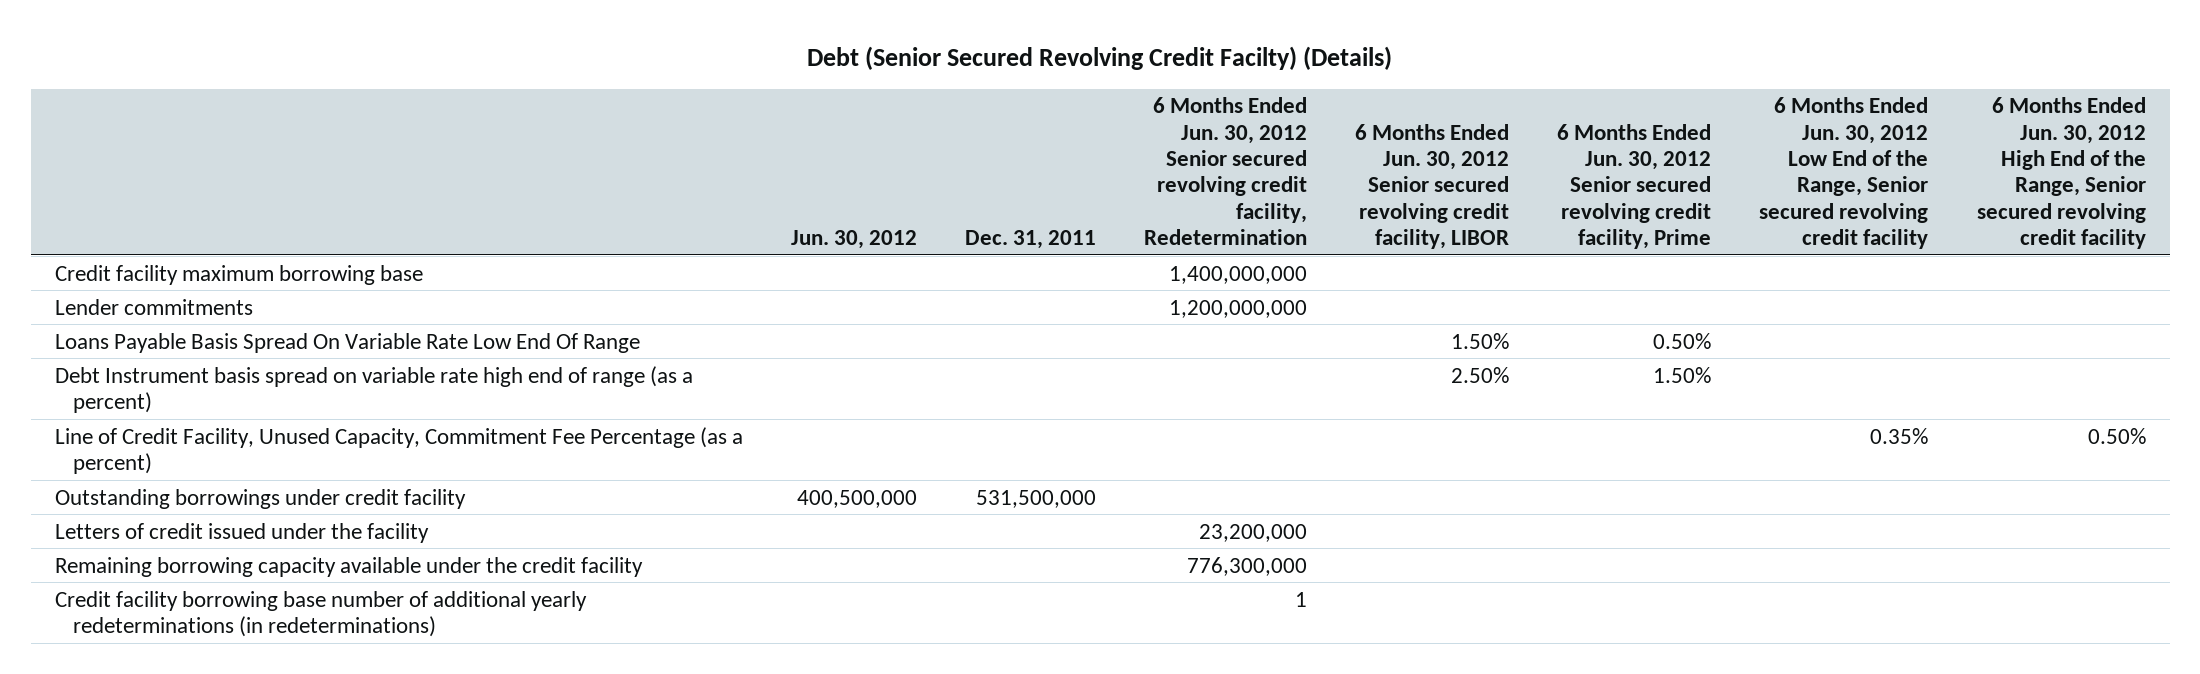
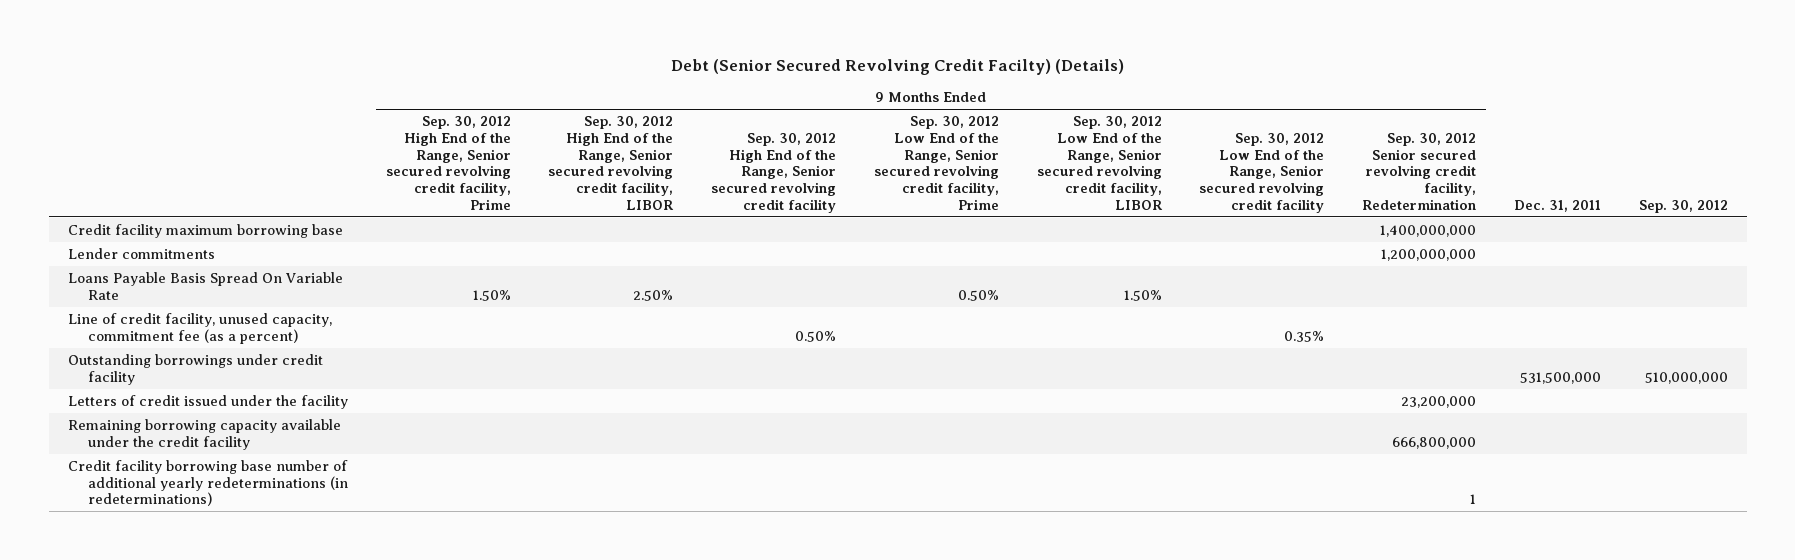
- | Jun. 30, 2012 | Dec. 31, 2011 | 6 Months Ended Jun. 30, 2012 Senior secured revolving credit facility, Redetermination | 6 Months Ended Jun. 30, 2012 Senior secured revolving credit facility, LIBOR | 6 Months Ended Jun. 30, 2012 Senior secured revolving credit facility, Prime | 6 Months Ended Jun. 30, 2012 Low End of the Range, Senior secured revolving credit facility | 6 Months Ended Jun. 30, 2012 High End of the Range, Senior secured revolving credit facility
+ | 9 Months Ended Sep. 30, 2012 High End of the Range, Senior secured revolving credit facility, Prime | 9 Months Ended Sep. 30, 2012 High End of the Range, Senior secured revolving credit facility, LIBOR | 9 Months Ended Sep. 30, 2012 High End of the Range, Senior secured revolving credit facility | 9 Months Ended Sep. 30, 2012 Low End of the Range, Senior secured revolving credit facility, Prime | 9 Months Ended Sep. 30, 2012 Low End of the Range, Senior secured revolving credit facility, LIBOR | 9 Months Ended Sep. 30, 2012 Low End of the Range, Senior secured revolving credit facility | 9 Months Ended Sep. 30, 2012 Senior secured revolving credit facility, Redetermination | Dec. 31, 2011 | Sep. 30, 2012
- Loans Payable Basis Spread On Variable Rate Low End Of Range | | | | 1.50% | 0.50% | |
- Debt Instrument basis spread on variable rate high end of range (as a percent) | | | | 2.50% | 1.50% | |
- Line of Credit Facility, Unused Capacity, Commitment Fee Percentage (as a percent) | | | | | | 0.35% | 0.50%
+ Loans Payable Basis Spread On Variable Rate | 1.50% | 2.50% | | 0.50% | 1.50% | | | |
+ Line of credit facility, unused capacity, commitment fee (as a percent) | | | 0.50% | | | 0.35% | | |

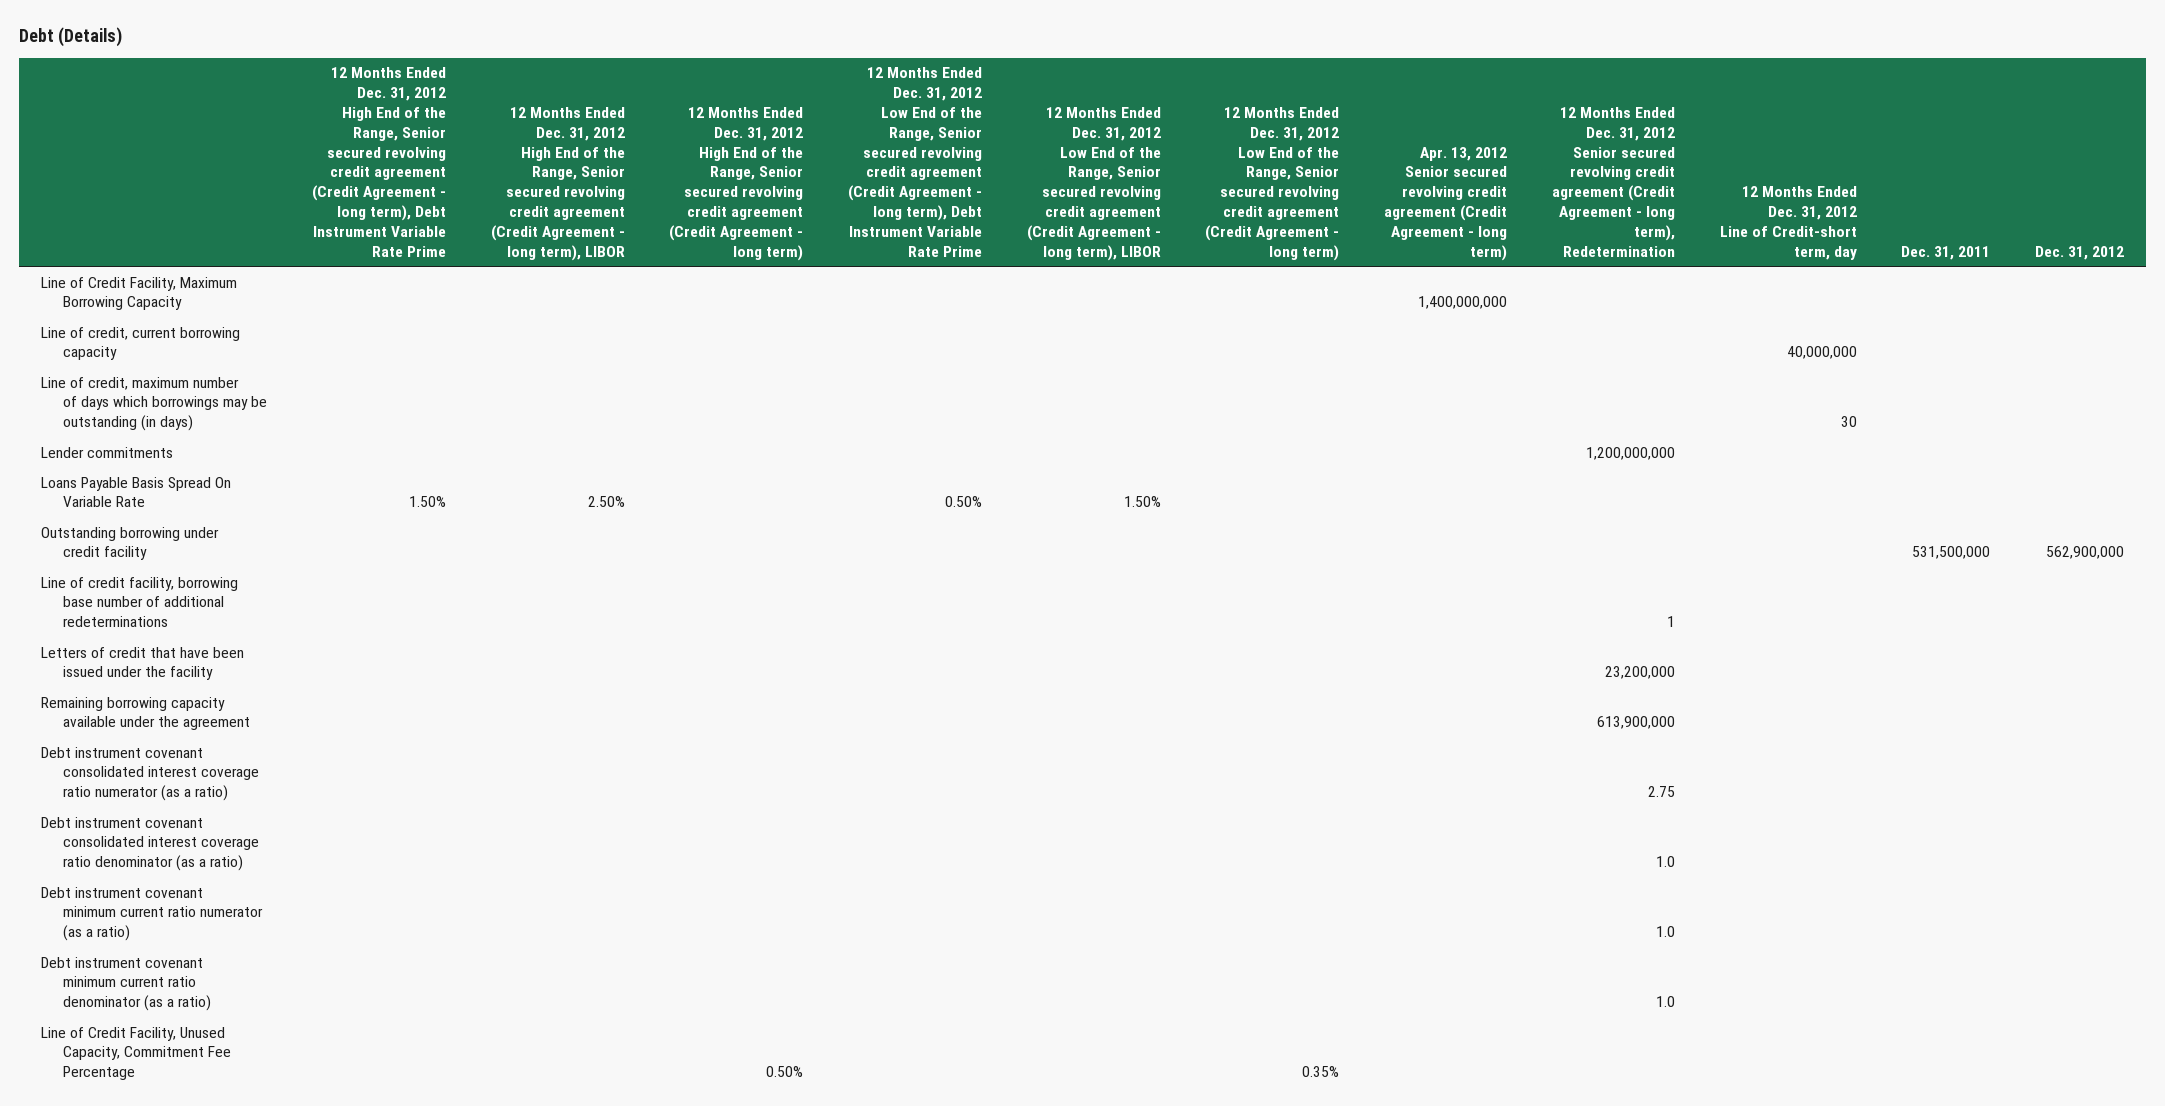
- Debt (Senior Secured Revolving Credit Facilty) (Details)
+ Debt (Details)
- | 9 Months Ended Sep. 30, 2012 High End of the Range, Senior secured revolving credit facility, Prime | 9 Months Ended Sep. 30, 2012 High End of the Range, Senior secured revolving credit facility, LIBOR | 9 Months Ended Sep. 30, 2012 High End of the Range, Senior secured revolving credit facility | 9 Months Ended Sep. 30, 2012 Low End of the Range, Senior secured revolving credit facility, Prime | 9 Months Ended Sep. 30, 2012 Low End of the Range, Senior secured revolving credit facility, LIBOR | 9 Months Ended Sep. 30, 2012 Low End of the Range, Senior secured revolving credit facility | 9 Months Ended Sep. 30, 2012 Senior secured revolving credit facility, Redetermination | Dec. 31, 2011 | Sep. 30, 2012
+ | 12 Months Ended Dec. 31, 2012 High End of the Range, Senior secured revolving credit agreement (Credit Agreement - long term), Debt Instrument Variable Rate Prime | 12 Months Ended Dec. 31, 2012 High End of the Range, Senior secured revolving credit agreement (Credit Agreement - long term), LIBOR | 12 Months Ended Dec. 31, 2012 High End of the Range, Senior secured revolving credit agreement (Credit Agreement - long term) | 12 Months Ended Dec. 31, 2012 Low End of the Range, Senior secured revolving credit agreement (Credit Agreement - long term), Debt Instrument Variable Rate Prime | 12 Months Ended Dec. 31, 2012 Low End of the Range, Senior secured revolving credit agreement (Credit Agreement - long term), LIBOR | 12 Months Ended Dec. 31, 2012 Low End of the Range, Senior secured revolving credit agreement (Credit Agreement - long term) | Apr. 13, 2012 Senior secured revolving credit agreement (Credit Agreement - long term) | 12 Months Ended Dec. 31, 2012 Senior secured revolving credit agreement (Credit Agreement - long term), Redetermination | 12 Months Ended Dec. 31, 2012 Line of Credit-short term, day | Dec. 31, 2011 | Dec. 31, 2012
- Credit facility maximum borrowing base | | | | | | | 1,400,000,000 | |
+ Line of Credit Facility, Maximum Borrowing Capacity | | | | | | | 1,400,000,000 | | | |
+ Line of credit, current borrowing capacity | | | | | | | | | 40,000,000 | |
+ Line of credit, maximum number of days which borrowings may be outstanding (in days) | | | | | | | | | 30 | |
- Line of credit facility, unused capacity, commitment fee (as a percent) | | | 0.50% | | | 0.35% | | |
- Outstanding borrowings under credit facility | | | | | | | | 531,500,000 | 510,000,000
- Letters of credit issued under the facility | | | | | | | 23,200,000 | |
- Remaining borrowing capacity available under the credit facility | | | | | | | 666,800,000 | |
- Credit facility borrowing base number of additional yearly redeterminations (in redeterminations) | | | | | | | 1 | |
+ Outstanding borrowing under credit facility | | | | | | | | | | 531,500,000 | 562,900,000
+ Line of credit facility, borrowing base number of additional redeterminations | | | | | | | | 1 | | |
+ Letters of credit that have been issued under the facility | | | | | | | | 23,200,000 | | |
+ Remaining borrowing capacity available under the agreement | | | | | | | | 613,900,000 | | |
+ Debt instrument covenant consolidated interest coverage ratio numerator (as a ratio) | | | | | | | | 2.75 | | |
+ Debt instrument covenant consolidated interest coverage ratio denominator (as a ratio) | | | | | | | | 1.0 | | |
+ Debt instrument covenant minimum current ratio numerator (as a ratio) | | | | | | | | 1.0 | | |
+ Debt instrument covenant minimum current ratio denominator (as a ratio) | | | | | | | | 1.0 | | |
+ Line of Credit Facility, Unused Capacity, Commitment Fee Percentage | | | 0.50% | | | 0.35% | | | | |

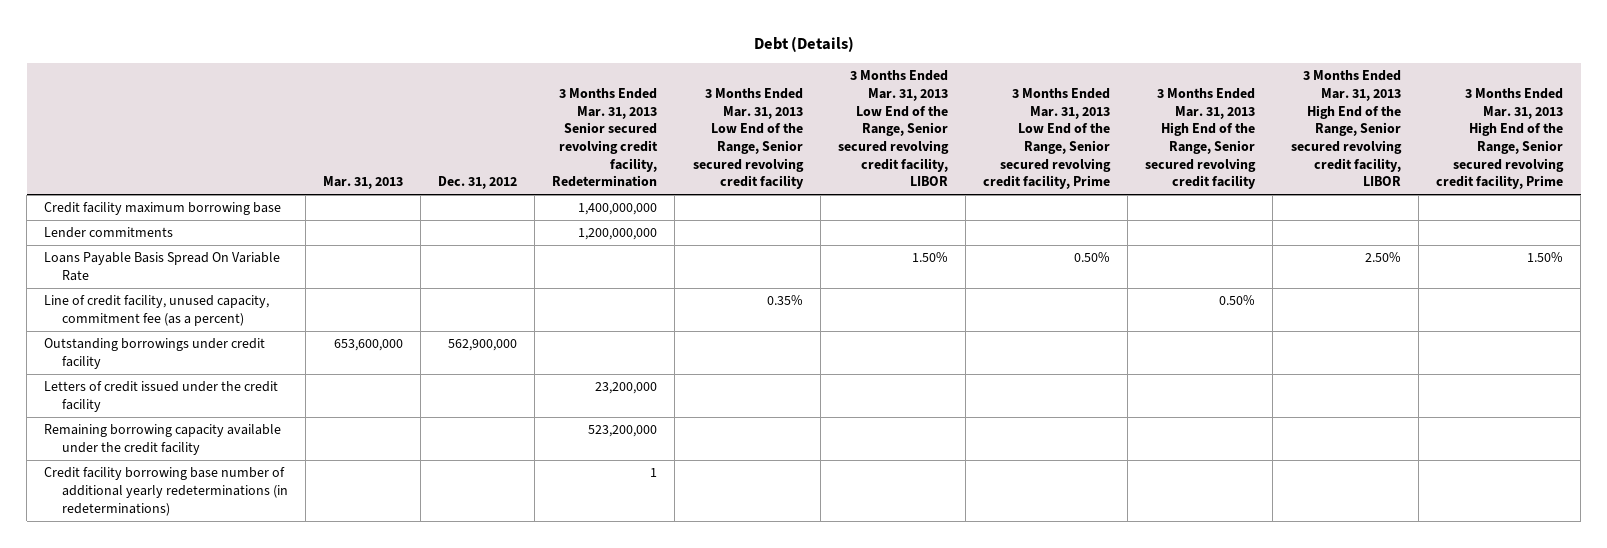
- | 12 Months Ended Dec. 31, 2012 High End of the Range, Senior secured revolving credit agreement (Credit Agreement - long term), Debt Instrument Variable Rate Prime | 12 Months Ended Dec. 31, 2012 High End of the Range, Senior secured revolving credit agreement (Credit Agreement - long term), LIBOR | 12 Months Ended Dec. 31, 2012 High End of the Range, Senior secured revolving credit agreement (Credit Agreement - long term) | 12 Months Ended Dec. 31, 2012 Low End of the Range, Senior secured revolving credit agreement (Credit Agreement - long term), Debt Instrument Variable Rate Prime | 12 Months Ended Dec. 31, 2012 Low End of the Range, Senior secured revolving credit agreement (Credit Agreement - long term), LIBOR | 12 Months Ended Dec. 31, 2012 Low End of the Range, Senior secured revolving credit agreement (Credit Agreement - long term) | Apr. 13, 2012 Senior secured revolving credit agreement (Credit Agreement - long term) | 12 Months Ended Dec. 31, 2012 Senior secured revolving credit agreement (Credit Agreement - long term), Redetermination | 12 Months Ended Dec. 31, 2012 Line of Credit-short term, day | Dec. 31, 2011 | Dec. 31, 2012
+ | Mar. 31, 2013 | Dec. 31, 2012 | 3 Months Ended Mar. 31, 2013 Senior secured revolving credit facility, Redetermination | 3 Months Ended Mar. 31, 2013 Low End of the Range, Senior secured revolving credit facility | 3 Months Ended Mar. 31, 2013 Low End of the Range, Senior secured revolving credit facility, LIBOR | 3 Months Ended Mar. 31, 2013 Low End of the Range, Senior secured revolving credit facility, Prime | 3 Months Ended Mar. 31, 2013 High End of the Range, Senior secured revolving credit facility | 3 Months Ended Mar. 31, 2013 High End of the Range, Senior secured revolving credit facility, LIBOR | 3 Months Ended Mar. 31, 2013 High End of the Range, Senior secured revolving credit facility, Prime
- Line of Credit Facility, Maximum Borrowing Capacity | | | | | | | 1,400,000,000 | | | |
- Line of credit, current borrowing capacity | | | | | | | | | 40,000,000 | |
- Line of credit, maximum number of days which borrowings may be outstanding (in days) | | | | | | | | | 30 | |
+ Credit facility maximum borrowing base | | | 1,400,000,000 | | | | | |
- Outstanding borrowing under credit facility | | | | | | | | | | 531,500,000 | 562,900,000
- Line of credit facility, borrowing base number of additional redeterminations | | | | | | | | 1 | | |
- Letters of credit that have been issued under the facility | | | | | | | | 23,200,000 | | |
- Remaining borrowing capacity available under the agreement | | | | | | | | 613,900,000 | | |
- Debt instrument covenant consolidated interest coverage ratio numerator (as a ratio) | | | | | | | | 2.75 | | |
- Debt instrument covenant consolidated interest coverage ratio denominator (as a ratio) | | | | | | | | 1.0 | | |
- Debt instrument covenant minimum current ratio numerator (as a ratio) | | | | | | | | 1.0 | | |
- Debt instrument covenant minimum current ratio denominator (as a ratio) | | | | | | | | 1.0 | | |
- Line of Credit Facility, Unused Capacity, Commitment Fee Percentage | | | 0.50% | | | 0.35% | | | | |
+ Line of credit facility, unused capacity, commitment fee (as a percent) | | | | 0.35% | | | 0.50% | |
+ Outstanding borrowings under credit facility | 653,600,000 | 562,900,000 | | | | | | |
+ Letters of credit issued under the credit facility | | | 23,200,000 | | | | | |
+ Remaining borrowing capacity available under the credit facility | | | 523,200,000 | | | | | |
+ Credit facility borrowing base number of additional yearly redeterminations (in redeterminations) | | | 1 | | | | | |

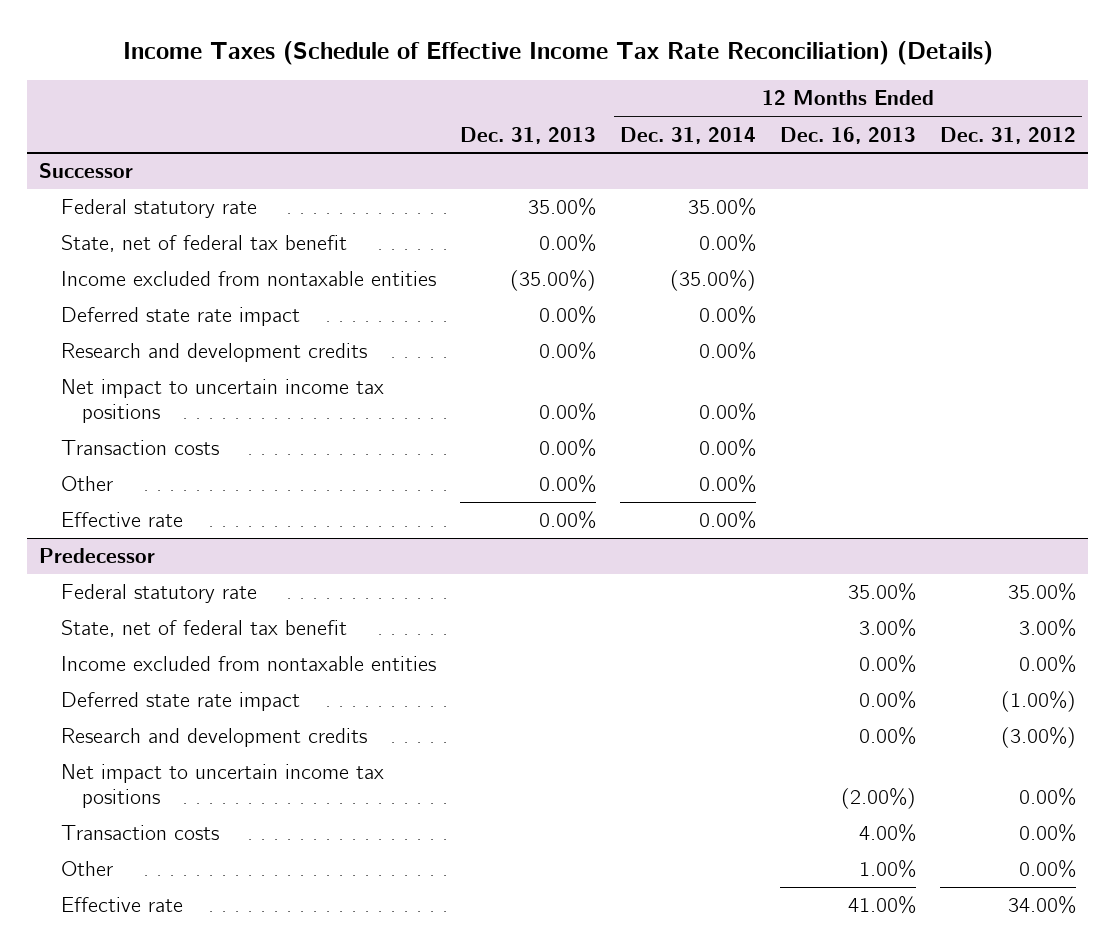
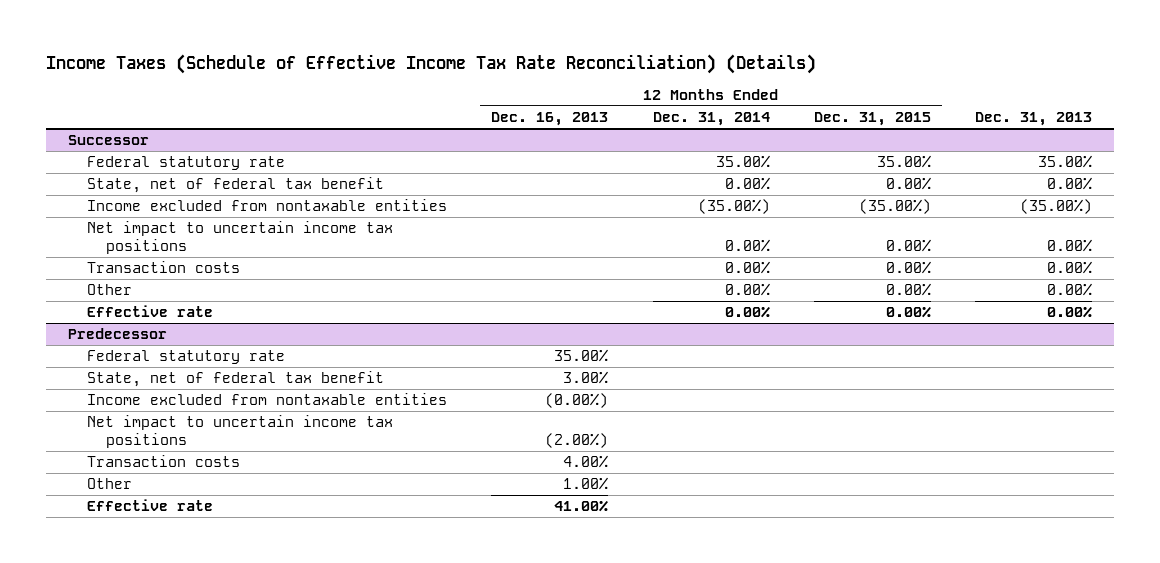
- | Dec. 31, 2013 | 12 Months Ended Dec. 31, 2014 | 12 Months Ended Dec. 16, 2013 | 12 Months Ended Dec. 31, 2012
+ | 12 Months Ended Dec. 16, 2013 | 12 Months Ended Dec. 31, 2014 | 12 Months Ended Dec. 31, 2015 | Dec. 31, 2013
@ Successor
- Deferred state rate impact | 0.00% | 0.00% | |
- Research and development credits | 0.00% | 0.00% | |
@ Predecessor
- Income excluded from nontaxable entities | | | 0.00% | 0.00%
- Deferred state rate impact | | | 0.00% | (1.00%)
- Research and development credits | | | 0.00% | (3.00%)
+ Income excluded from nontaxable entities | (0.00%) | | |

